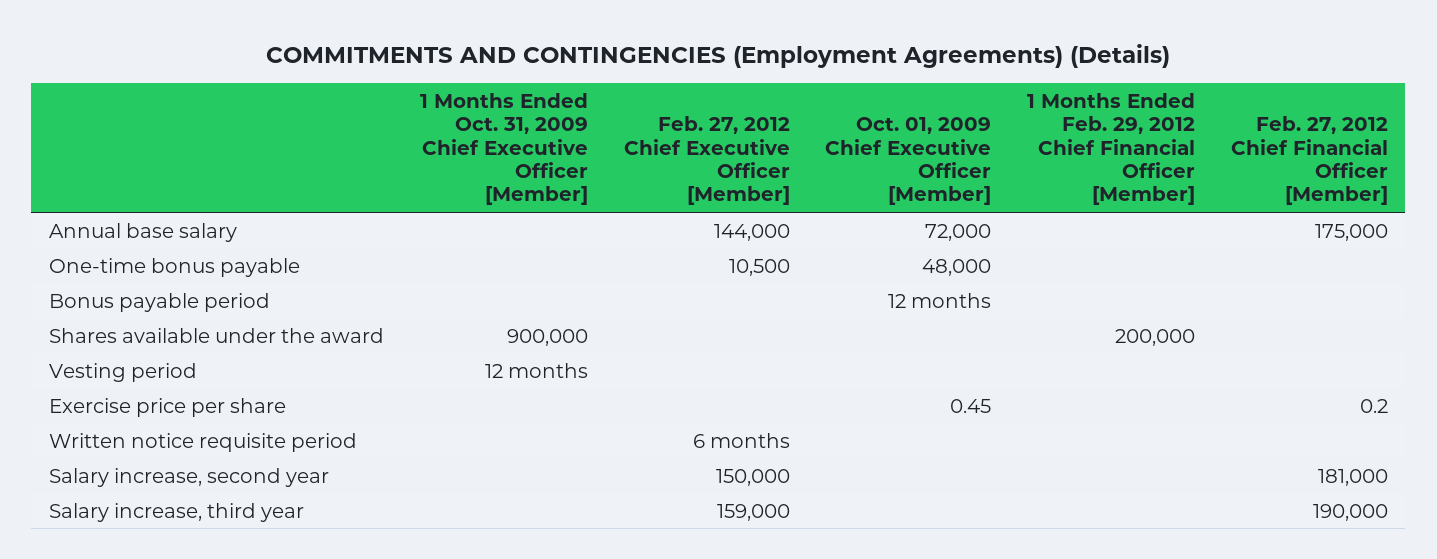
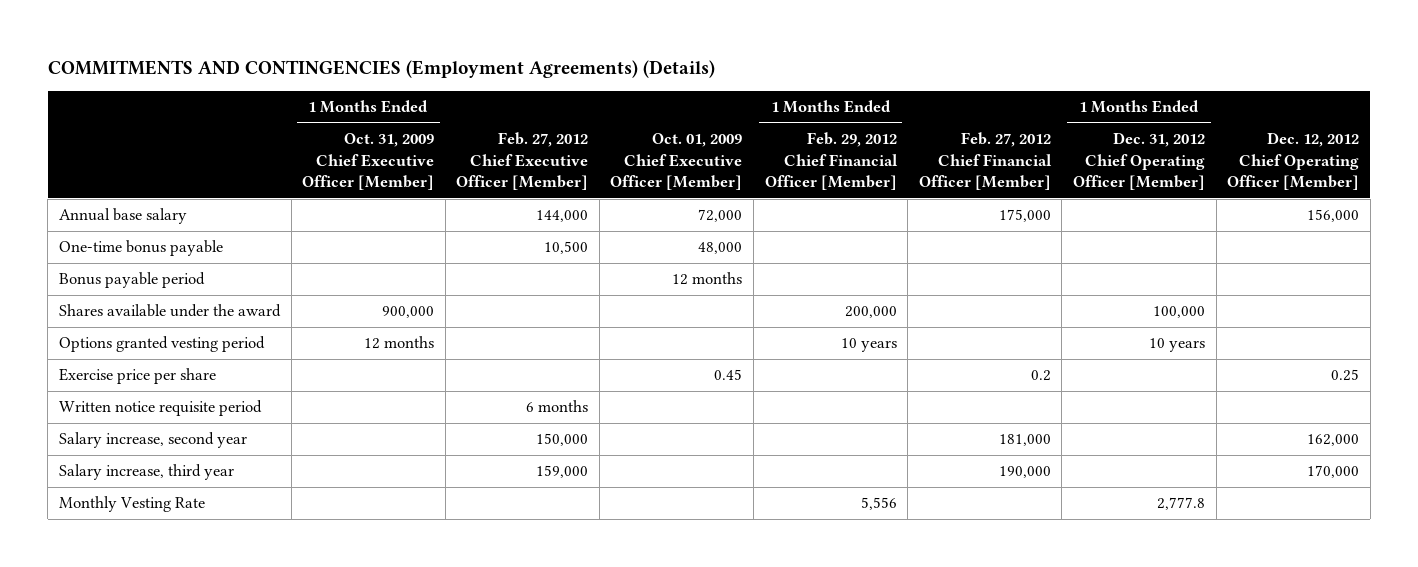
- | 1 Months Ended Oct. 31, 2009 Chief Executive Officer [Member] | Feb. 27, 2012 Chief Executive Officer [Member] | Oct. 01, 2009 Chief Executive Officer [Member] | 1 Months Ended Feb. 29, 2012 Chief Financial Officer [Member] | Feb. 27, 2012 Chief Financial Officer [Member]
+ | 1 Months Ended Oct. 31, 2009 Chief Executive Officer [Member] | Feb. 27, 2012 Chief Executive Officer [Member] | Oct. 01, 2009 Chief Executive Officer [Member] | 1 Months Ended Feb. 29, 2012 Chief Financial Officer [Member] | Feb. 27, 2012 Chief Financial Officer [Member] | 1 Months Ended Dec. 31, 2012 Chief Operating Officer [Member] | Dec. 12, 2012 Chief Operating Officer [Member]
- Vesting period | 12 months | | | |
+ Options granted vesting period | 12 months | | | 10 years | | 10 years |
+ Monthly Vesting Rate | | | | 5,556 | | 2,777.8 |

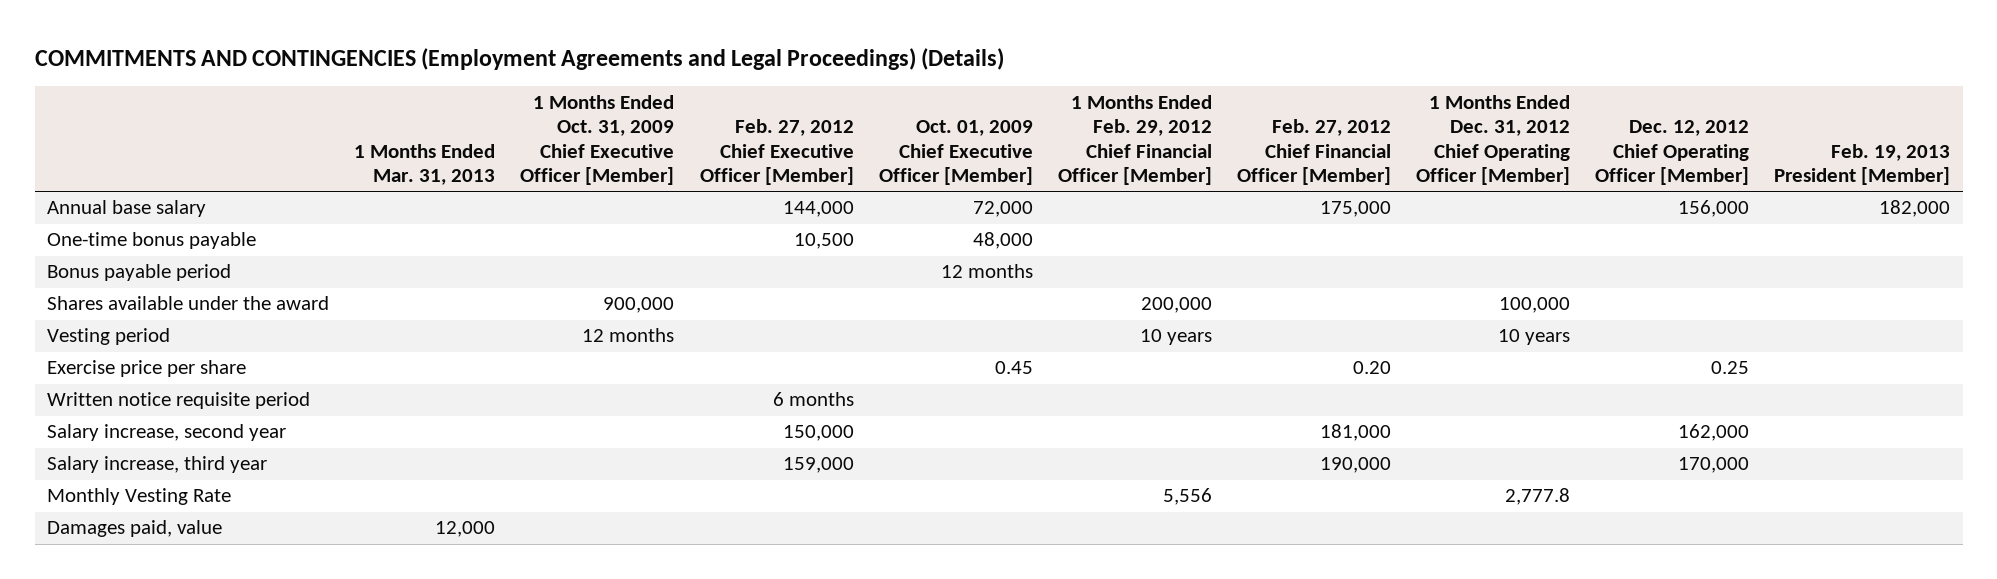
- COMMITMENTS AND CONTINGENCIES (Employment Agreements) (Details)
+ COMMITMENTS AND CONTINGENCIES (Employment Agreements and Legal Proceedings) (Details)
- | 1 Months Ended Oct. 31, 2009 Chief Executive Officer [Member] | Feb. 27, 2012 Chief Executive Officer [Member] | Oct. 01, 2009 Chief Executive Officer [Member] | 1 Months Ended Feb. 29, 2012 Chief Financial Officer [Member] | Feb. 27, 2012 Chief Financial Officer [Member] | 1 Months Ended Dec. 31, 2012 Chief Operating Officer [Member] | Dec. 12, 2012 Chief Operating Officer [Member]
+ | 1 Months Ended Mar. 31, 2013 | 1 Months Ended Oct. 31, 2009 Chief Executive Officer [Member] | Feb. 27, 2012 Chief Executive Officer [Member] | Oct. 01, 2009 Chief Executive Officer [Member] | 1 Months Ended Feb. 29, 2012 Chief Financial Officer [Member] | Feb. 27, 2012 Chief Financial Officer [Member] | 1 Months Ended Dec. 31, 2012 Chief Operating Officer [Member] | Dec. 12, 2012 Chief Operating Officer [Member] | Feb. 19, 2013 President [Member]
- Options granted vesting period | 12 months | | | 10 years | | 10 years |
- Exercise price per share | | | 0.45 | | 0.2 | | 0.25
+ Vesting period | | 12 months | | | 10 years | | 10 years | |
+ Exercise price per share | | | | 0.45 | | 0.20 | | 0.25 |
+ Damages paid, value | 12,000 | | | | | | | |

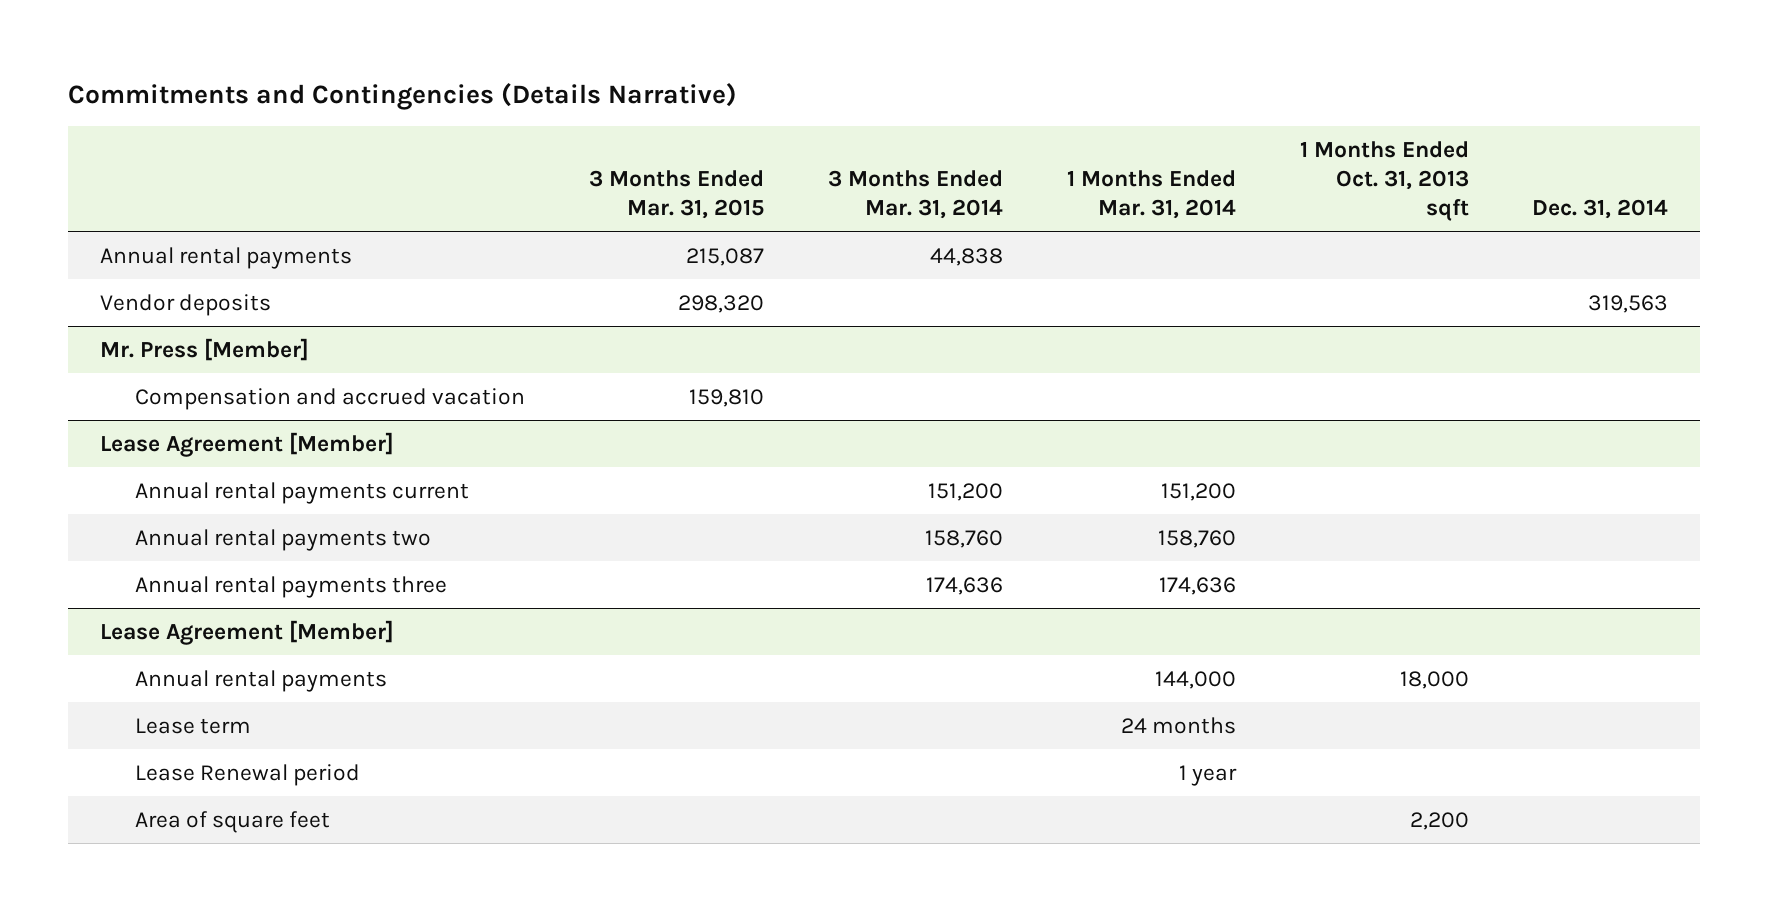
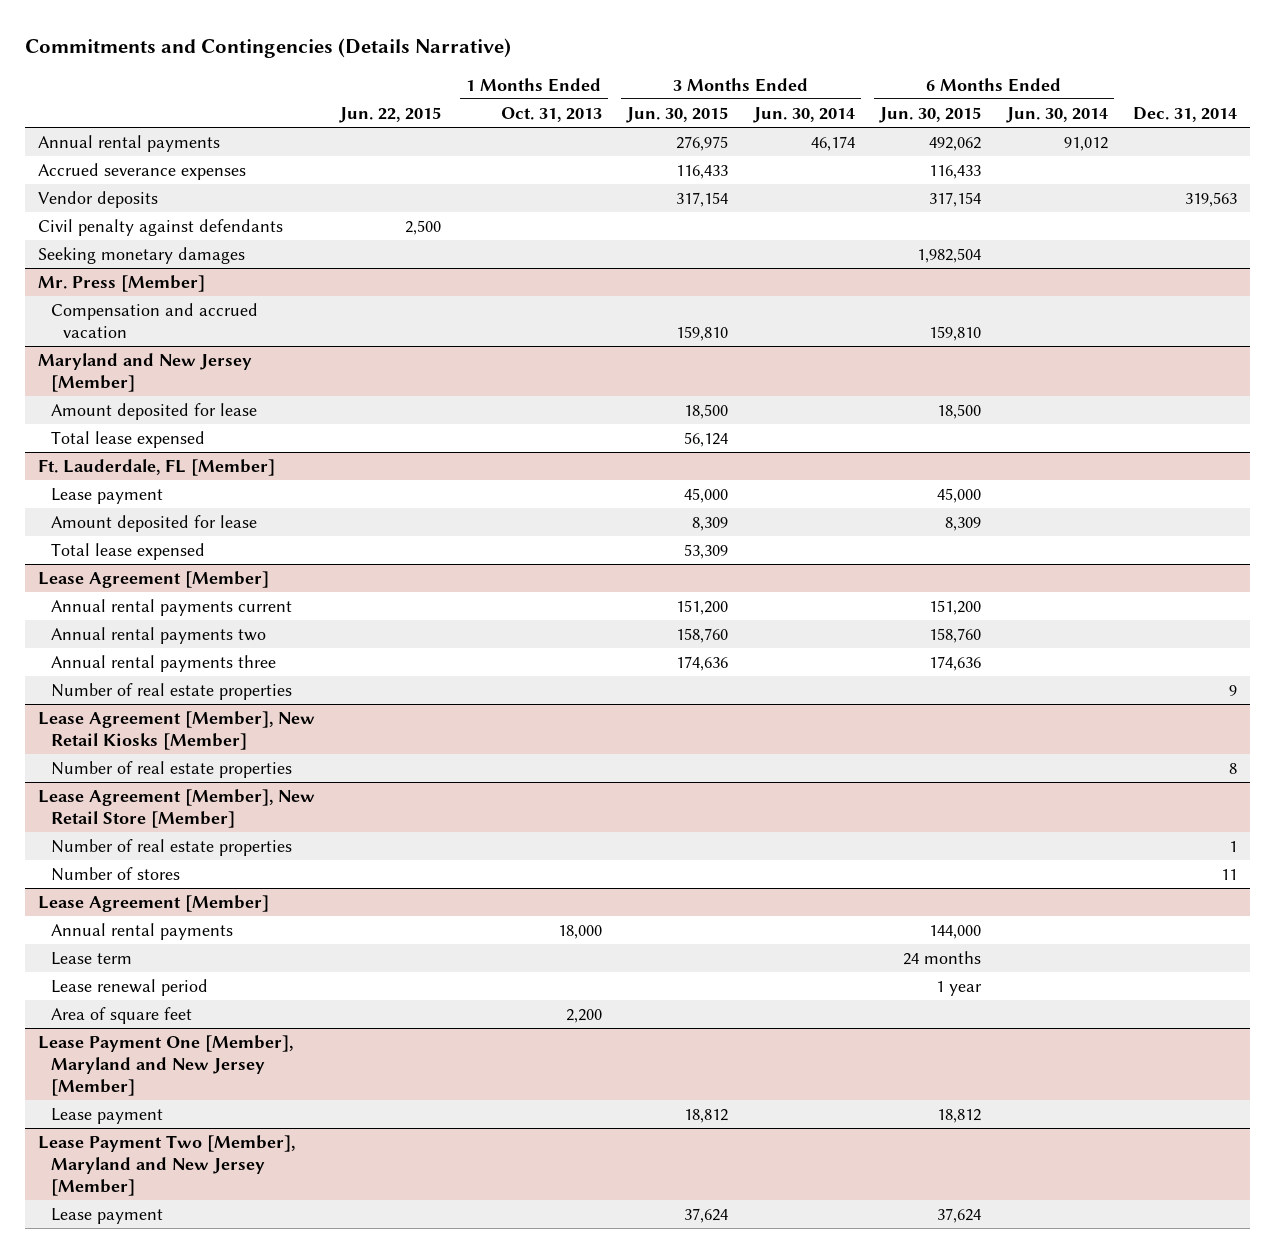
- | 3 Months Ended Mar. 31, 2015 | 3 Months Ended Mar. 31, 2014 | 1 Months Ended Mar. 31, 2014 | 1 Months Ended Oct. 31, 2013 sqft | Dec. 31, 2014
+ | Jun. 22, 2015 | 1 Months Ended Oct. 31, 2013 | 3 Months Ended Jun. 30, 2015 | 3 Months Ended Jun. 30, 2014 | 6 Months Ended Jun. 30, 2015 | 6 Months Ended Jun. 30, 2014 | Dec. 31, 2014
+ Accrued severance expenses | | | 116,433 | | 116,433 | |
+ Civil penalty against defendants | 2,500 | | | | | |
+ Seeking monetary damages | | | | | 1,982,504 | |
+ Maryland and New Jersey [Member]
+ Amount deposited for lease | | | 18,500 | | 18,500 | |
+ Total lease expensed | | | 56,124 | | | |
+ Ft. Lauderdale, FL [Member]
+ Lease payment | | | 45,000 | | 45,000 | |
+ Amount deposited for lease | | | 8,309 | | 8,309 | |
+ Total lease expensed | | | 53,309 | | | |
@ Lease Agreement [Member]
+ Number of real estate properties | | | | | | | 9
+ Lease Agreement [Member], New Retail Kiosks [Member]
+ Number of real estate properties | | | | | | | 8
+ Lease Agreement [Member], New Retail Store [Member]
+ Number of real estate properties | | | | | | | 1
+ Number of stores | | | | | | | 11
@ Lease Agreement [Member]
- Lease Renewal period | | | 1 year | |
+ Lease renewal period | | | | | 1 year | |
+ Lease Payment One [Member], Maryland and New Jersey [Member]
+ Lease payment | | | 18,812 | | 18,812 | |
+ Lease Payment Two [Member], Maryland and New Jersey [Member]
+ Lease payment | | | 37,624 | | 37,624 | |

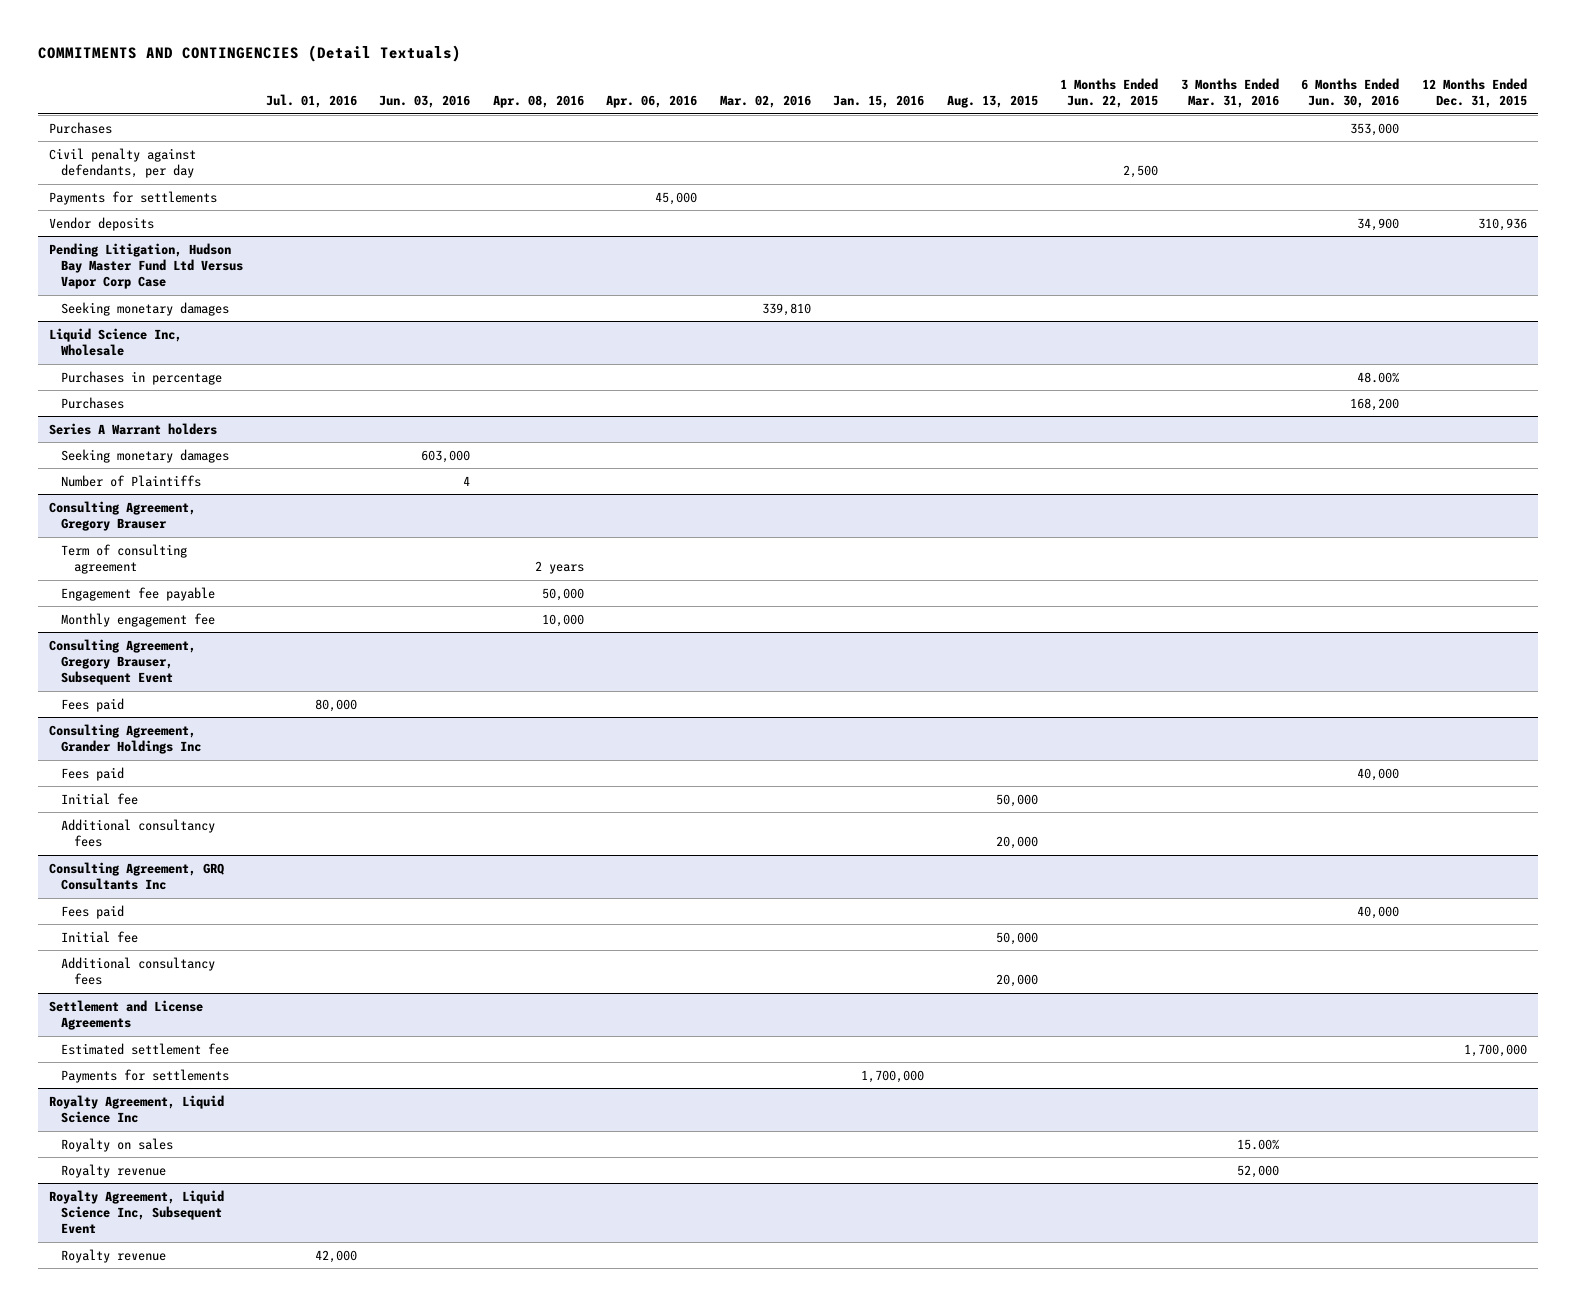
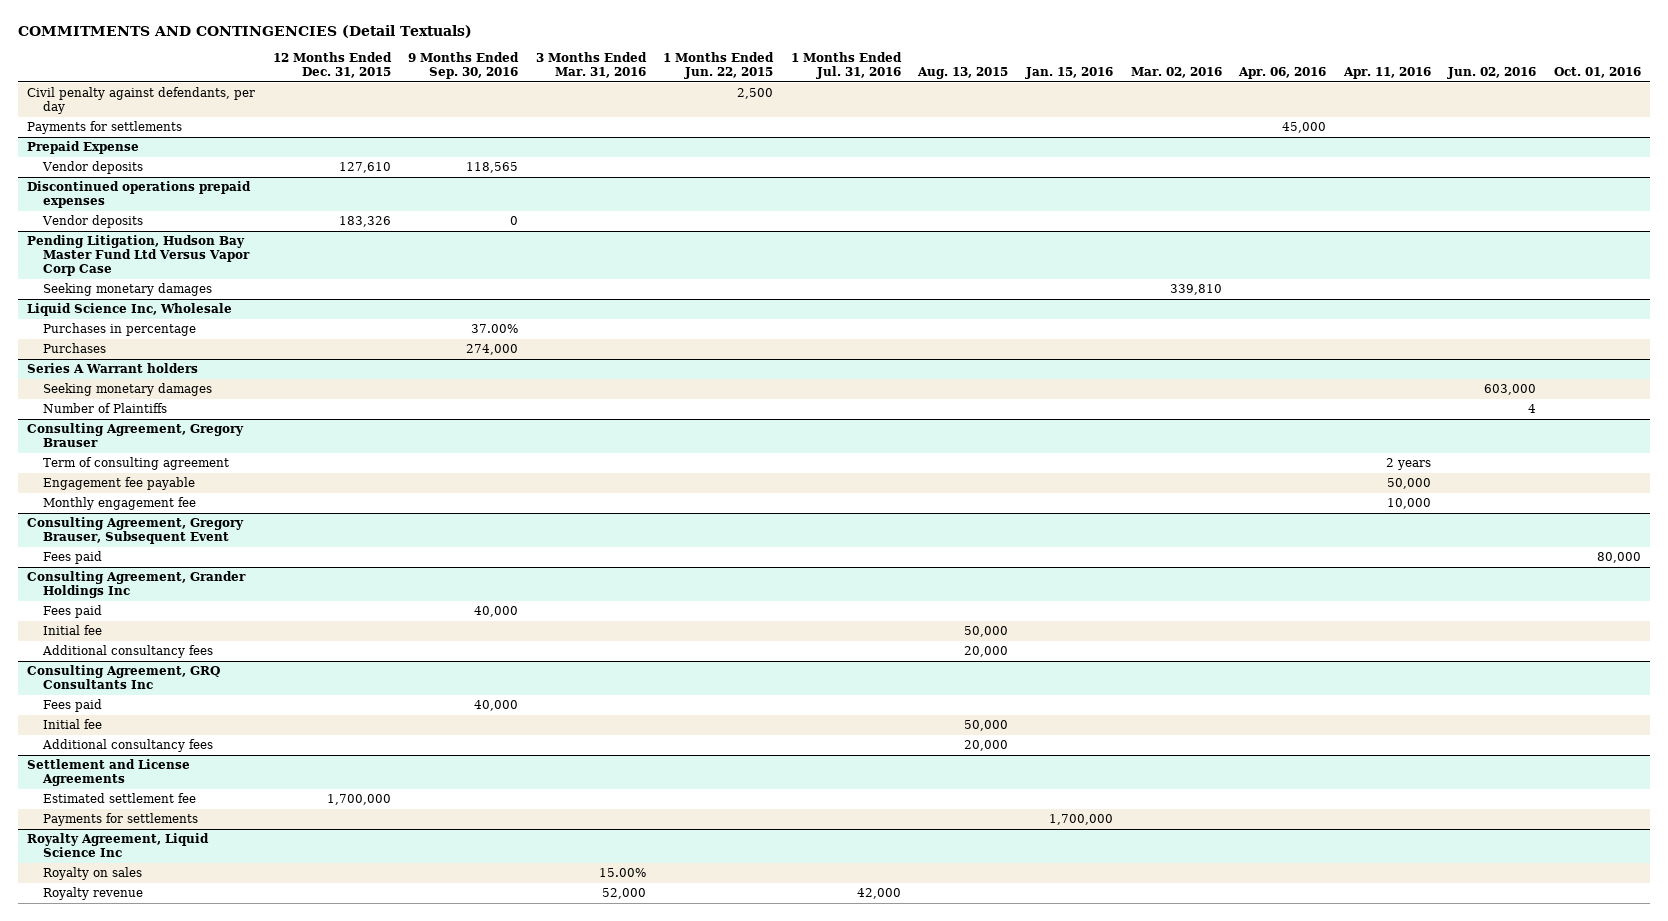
- | Jul. 01, 2016 | Jun. 03, 2016 | Apr. 08, 2016 | Apr. 06, 2016 | Mar. 02, 2016 | Jan. 15, 2016 | Aug. 13, 2015 | 1 Months Ended Jun. 22, 2015 | 3 Months Ended Mar. 31, 2016 | 6 Months Ended Jun. 30, 2016 | 12 Months Ended Dec. 31, 2015
+ | 12 Months Ended Dec. 31, 2015 | 9 Months Ended Sep. 30, 2016 | 3 Months Ended Mar. 31, 2016 | 1 Months Ended Jun. 22, 2015 | 1 Months Ended Jul. 31, 2016 | Aug. 13, 2015 | Jan. 15, 2016 | Mar. 02, 2016 | Apr. 06, 2016 | Apr. 11, 2016 | Jun. 02, 2016 | Oct. 01, 2016
- Purchases | | | | | | | | | | 353,000 |
- Vendor deposits | | | | | | | | | | 34,900 | 310,936
+ Prepaid Expense
+ Vendor deposits | 127,610 | 118,565 | | | | | | | | | |
+ Discontinued operations prepaid expenses
+ Vendor deposits | 183,326 | 0 | | | | | | | | | |
- Royalty Agreement, Liquid Science Inc, Subsequent Event
- Royalty revenue | 42,000 | | | | | | | | | |

